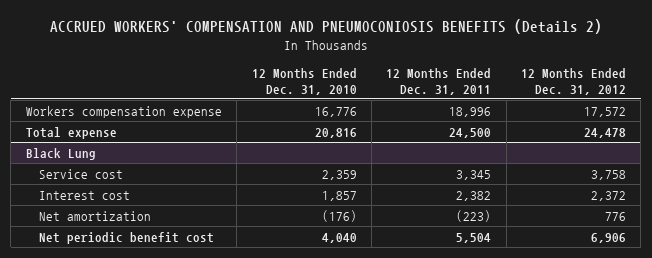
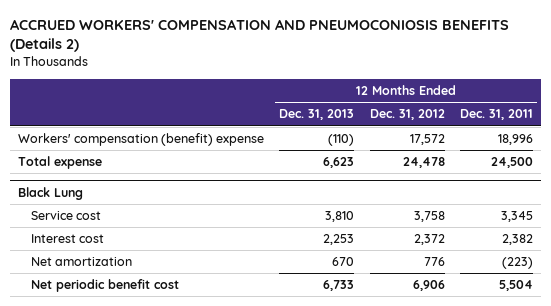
- | 12 Months Ended Dec. 31, 2010 | 12 Months Ended Dec. 31, 2011 | 12 Months Ended Dec. 31, 2012
+ | 12 Months Ended Dec. 31, 2013 | 12 Months Ended Dec. 31, 2012 | 12 Months Ended Dec. 31, 2011
- Workers compensation expense | 16,776 | 18,996 | 17,572
+ Workers' compensation (benefit) expense | (110) | 17,572 | 18,996

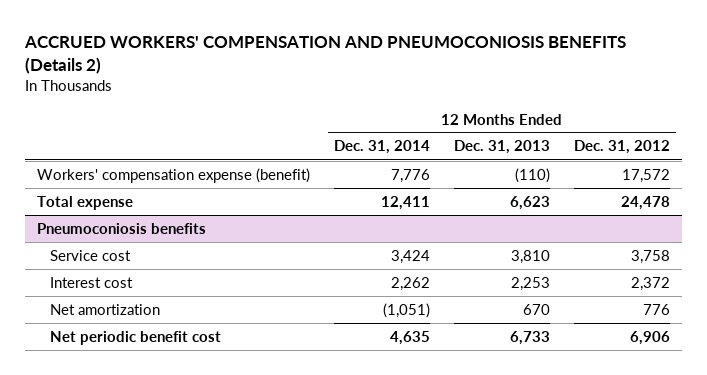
- | 12 Months Ended Dec. 31, 2013 | 12 Months Ended Dec. 31, 2012 | 12 Months Ended Dec. 31, 2011
+ | 12 Months Ended Dec. 31, 2014 | 12 Months Ended Dec. 31, 2013 | 12 Months Ended Dec. 31, 2012
- Workers' compensation (benefit) expense | (110) | 17,572 | 18,996
+ Workers' compensation expense (benefit) | 7,776 | (110) | 17,572
- Black Lung
+ Pneumoconiosis benefits

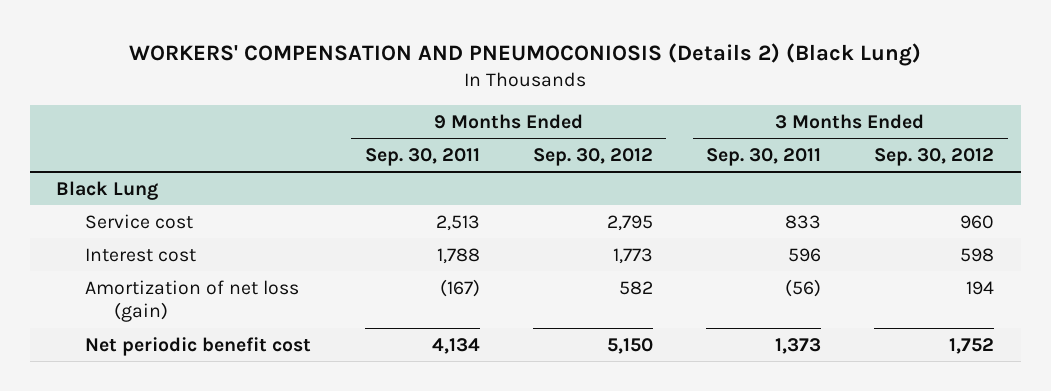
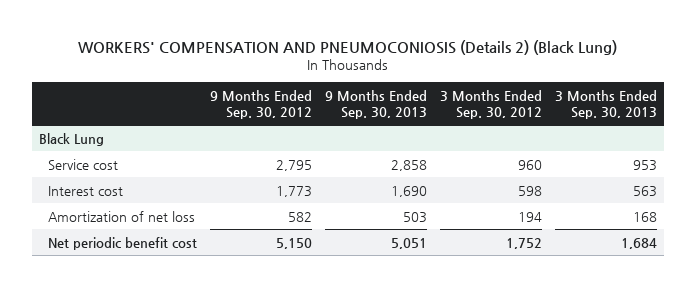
- | 9 Months Ended Sep. 30, 2011 | 9 Months Ended Sep. 30, 2012 | 3 Months Ended Sep. 30, 2011 | 3 Months Ended Sep. 30, 2012
+ | 9 Months Ended Sep. 30, 2012 | 9 Months Ended Sep. 30, 2013 | 3 Months Ended Sep. 30, 2012 | 3 Months Ended Sep. 30, 2013
@ Black Lung
- Amortization of net loss (gain) | (167) | 582 | (56) | 194
+ Amortization of net loss | 582 | 503 | 194 | 168

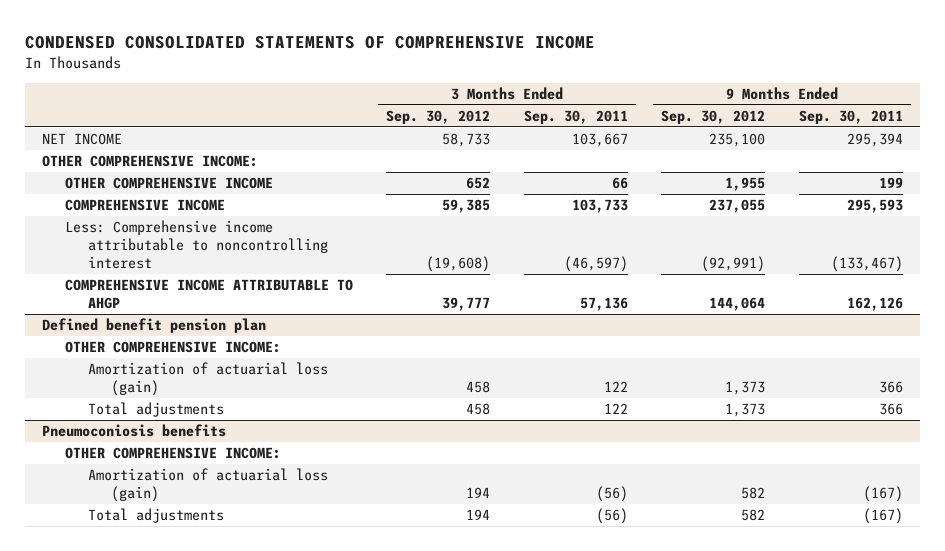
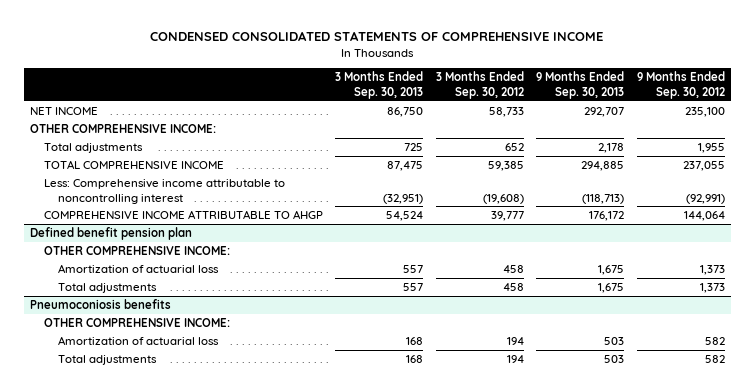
- | 3 Months Ended Sep. 30, 2012 | 3 Months Ended Sep. 30, 2011 | 9 Months Ended Sep. 30, 2012 | 9 Months Ended Sep. 30, 2011
+ | 3 Months Ended Sep. 30, 2013 | 3 Months Ended Sep. 30, 2012 | 9 Months Ended Sep. 30, 2013 | 9 Months Ended Sep. 30, 2012
- OTHER COMPREHENSIVE INCOME | 652 | 66 | 1,955 | 199
- COMPREHENSIVE INCOME | 59,385 | 103,733 | 237,055 | 295,593
+ Total adjustments | 725 | 652 | 2,178 | 1,955
+ TOTAL COMPREHENSIVE INCOME | 87,475 | 59,385 | 294,885 | 237,055
@ Defined benefit pension plan
- Amortization of actuarial loss (gain) | 458 | 122 | 1,373 | 366
+ Amortization of actuarial loss | 557 | 458 | 1,675 | 1,373
@ Pneumoconiosis benefits
- Amortization of actuarial loss (gain) | 194 | (56) | 582 | (167)
+ Amortization of actuarial loss | 168 | 194 | 503 | 582

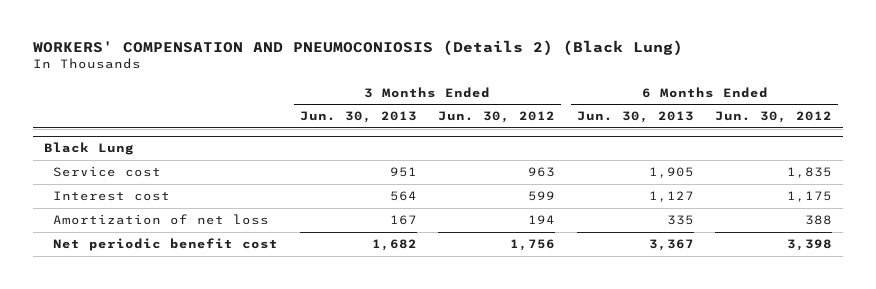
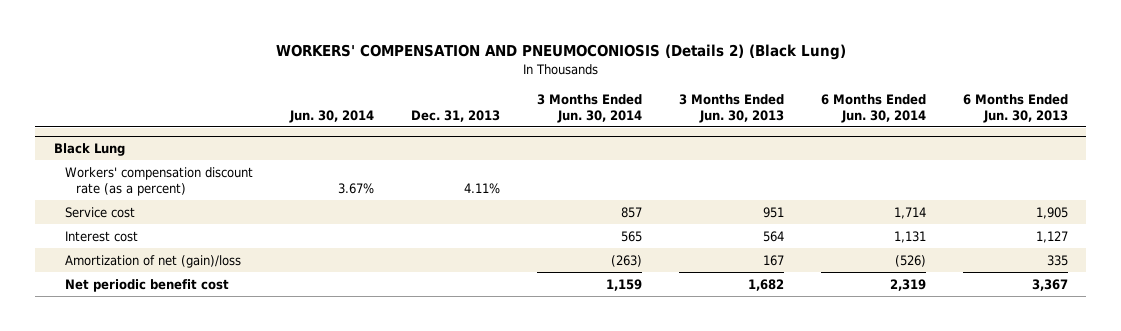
- | 3 Months Ended Jun. 30, 2013 | 3 Months Ended Jun. 30, 2012 | 6 Months Ended Jun. 30, 2013 | 6 Months Ended Jun. 30, 2012
+ | Jun. 30, 2014 | Dec. 31, 2013 | 3 Months Ended Jun. 30, 2014 | 3 Months Ended Jun. 30, 2013 | 6 Months Ended Jun. 30, 2014 | 6 Months Ended Jun. 30, 2013
@ Black Lung
+ Workers' compensation discount rate (as a percent) | 3.67% | 4.11% | | | |
- Amortization of net loss | 167 | 194 | 335 | 388
+ Amortization of net (gain)/loss | | | (263) | 167 | (526) | 335

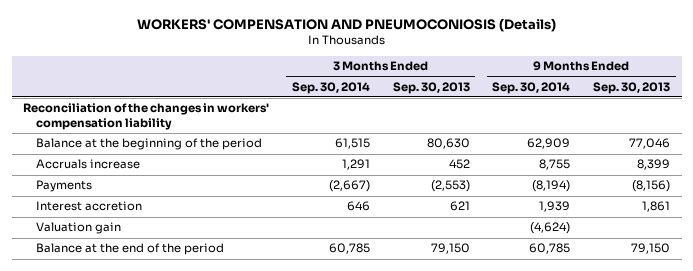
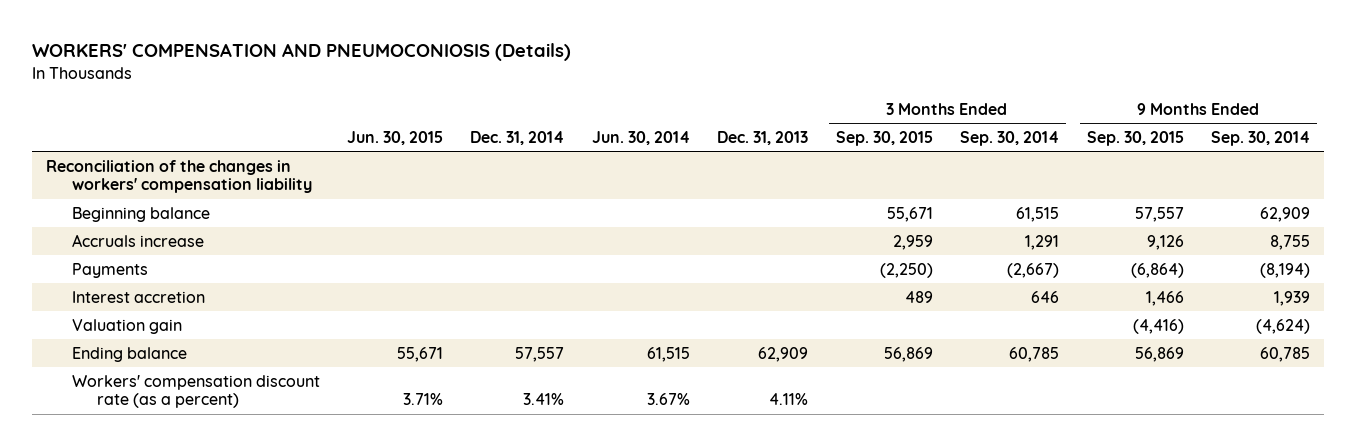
- | 3 Months Ended Sep. 30, 2014 | 3 Months Ended Sep. 30, 2013 | 9 Months Ended Sep. 30, 2014 | 9 Months Ended Sep. 30, 2013
+ | Jun. 30, 2015 | Dec. 31, 2014 | Jun. 30, 2014 | Dec. 31, 2013 | 3 Months Ended Sep. 30, 2015 | 3 Months Ended Sep. 30, 2014 | 9 Months Ended Sep. 30, 2015 | 9 Months Ended Sep. 30, 2014
- Balance at the beginning of the period | 61,515 | 80,630 | 62,909 | 77,046
+ Beginning balance | | | | | 55,671 | 61,515 | 57,557 | 62,909
- Balance at the end of the period | 60,785 | 79,150 | 60,785 | 79,150
+ Ending balance | 55,671 | 57,557 | 61,515 | 62,909 | 56,869 | 60,785 | 56,869 | 60,785
+ Workers' compensation discount rate (as a percent) | 3.71% | 3.41% | 3.67% | 4.11% | | | |

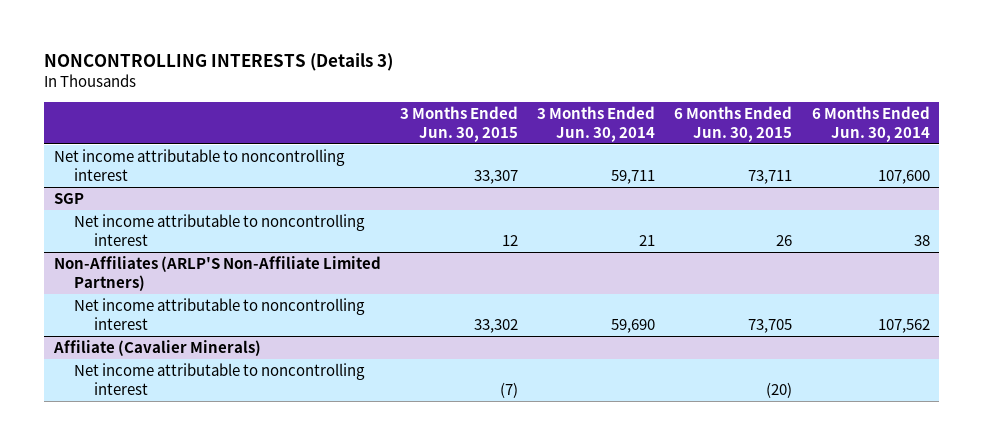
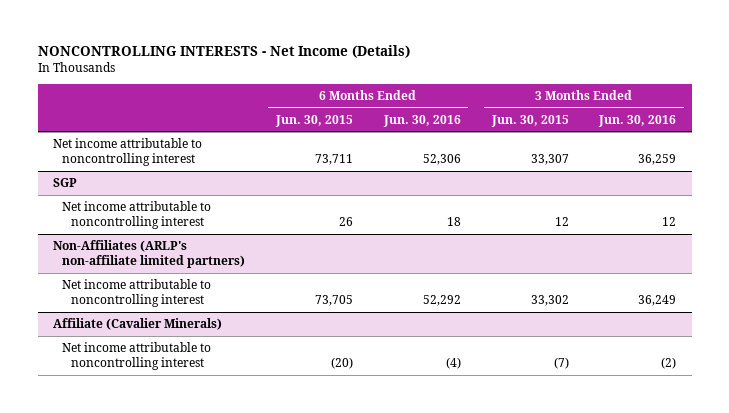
- NONCONTROLLING INTERESTS (Details 3)
+ NONCONTROLLING INTERESTS - Net Income (Details)
- | 3 Months Ended Jun. 30, 2015 | 3 Months Ended Jun. 30, 2014 | 6 Months Ended Jun. 30, 2015 | 6 Months Ended Jun. 30, 2014
+ | 6 Months Ended Jun. 30, 2015 | 6 Months Ended Jun. 30, 2016 | 3 Months Ended Jun. 30, 2015 | 3 Months Ended Jun. 30, 2016
- Non-Affiliates (ARLP'S Non-Affiliate Limited Partners)
+ Non-Affiliates (ARLP's non-affiliate limited partners)

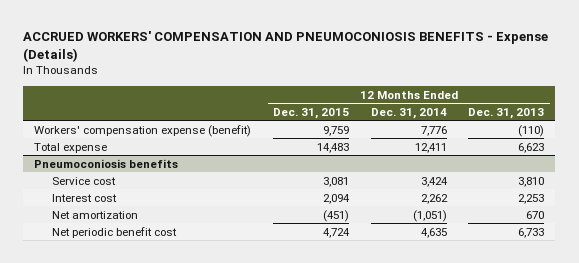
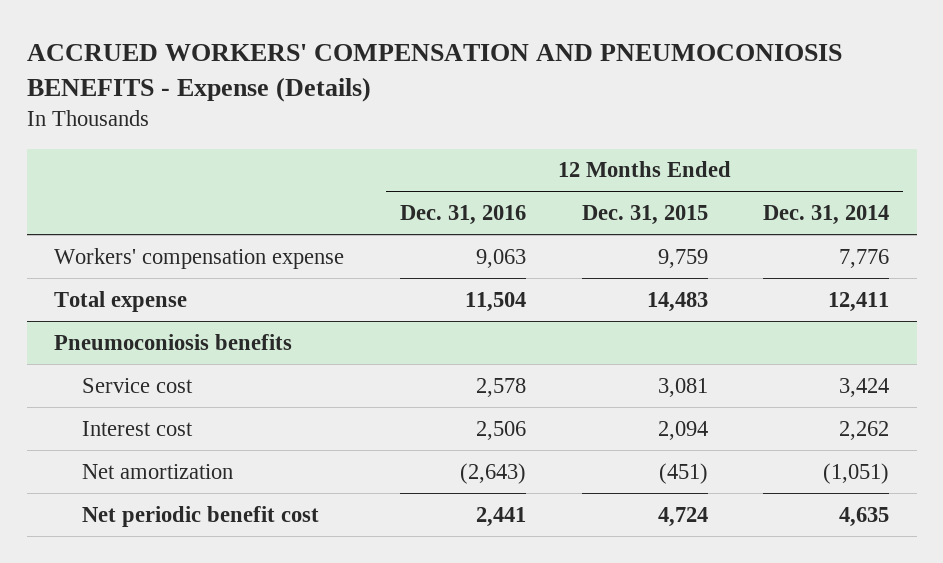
- | 12 Months Ended Dec. 31, 2015 | 12 Months Ended Dec. 31, 2014 | 12 Months Ended Dec. 31, 2013
+ | 12 Months Ended Dec. 31, 2016 | 12 Months Ended Dec. 31, 2015 | 12 Months Ended Dec. 31, 2014
- Workers' compensation expense (benefit) | 9,759 | 7,776 | (110)
+ Workers' compensation expense | 9,063 | 9,759 | 7,776

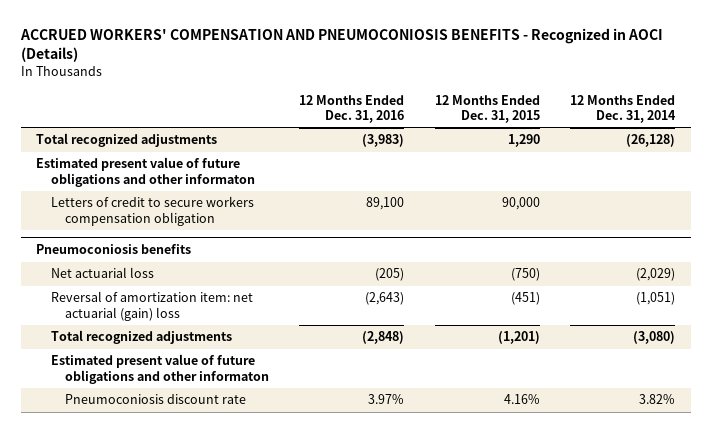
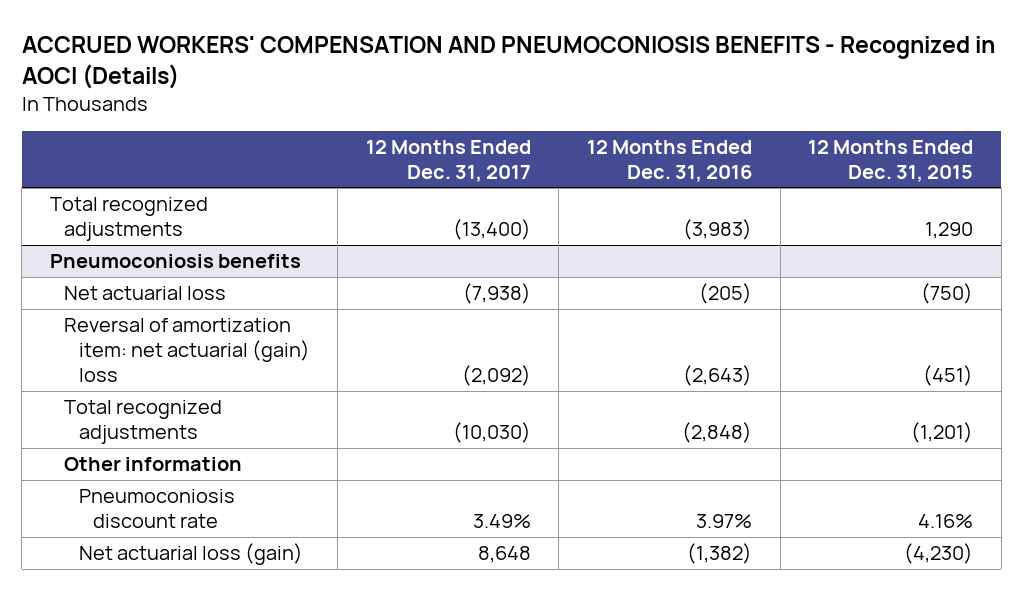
- | 12 Months Ended Dec. 31, 2016 | 12 Months Ended Dec. 31, 2015 | 12 Months Ended Dec. 31, 2014
+ | 12 Months Ended Dec. 31, 2017 | 12 Months Ended Dec. 31, 2016 | 12 Months Ended Dec. 31, 2015
- Estimated present value of future obligations and other informaton
- Letters of credit to secure workers compensation obligation | 89,100 | 90,000 |
@ Pneumoconiosis benefits
- Estimated present value of future obligations and other informaton
+ Other information
+ Net actuarial loss (gain) | 8,648 | (1,382) | (4,230)

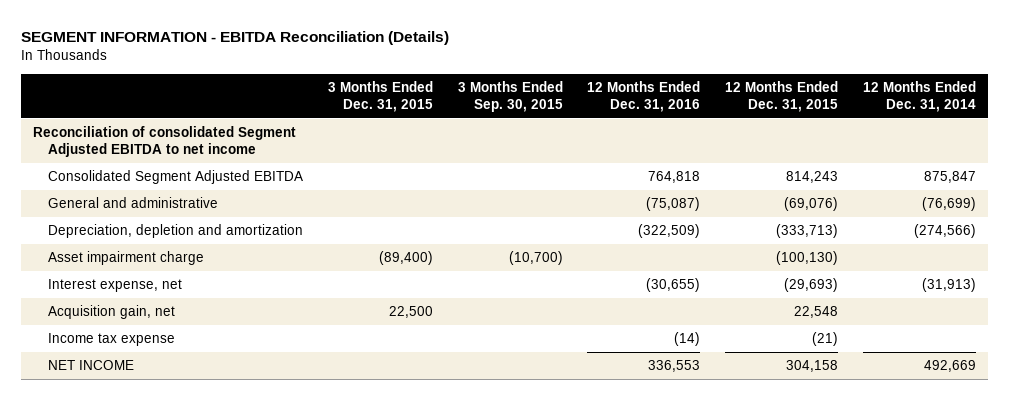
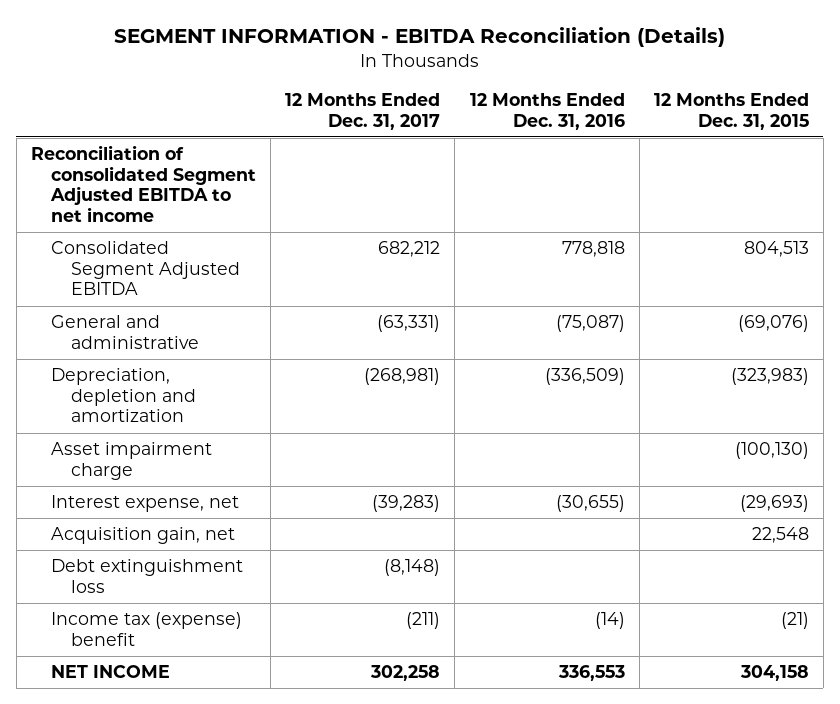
- | 3 Months Ended Dec. 31, 2015 | 3 Months Ended Sep. 30, 2015 | 12 Months Ended Dec. 31, 2016 | 12 Months Ended Dec. 31, 2015 | 12 Months Ended Dec. 31, 2014
+ | 12 Months Ended Dec. 31, 2017 | 12 Months Ended Dec. 31, 2016 | 12 Months Ended Dec. 31, 2015
- Consolidated Segment Adjusted EBITDA | | | 764,818 | 814,243 | 875,847
+ Consolidated Segment Adjusted EBITDA | 682,212 | 778,818 | 804,513
- Depreciation, depletion and amortization | | | (322,509) | (333,713) | (274,566)
+ Depreciation, depletion and amortization | (268,981) | (336,509) | (323,983)
- Income tax expense | | | (14) | (21) |
+ Debt extinguishment loss | (8,148) | |
+ Income tax (expense) benefit | (211) | (14) | (21)

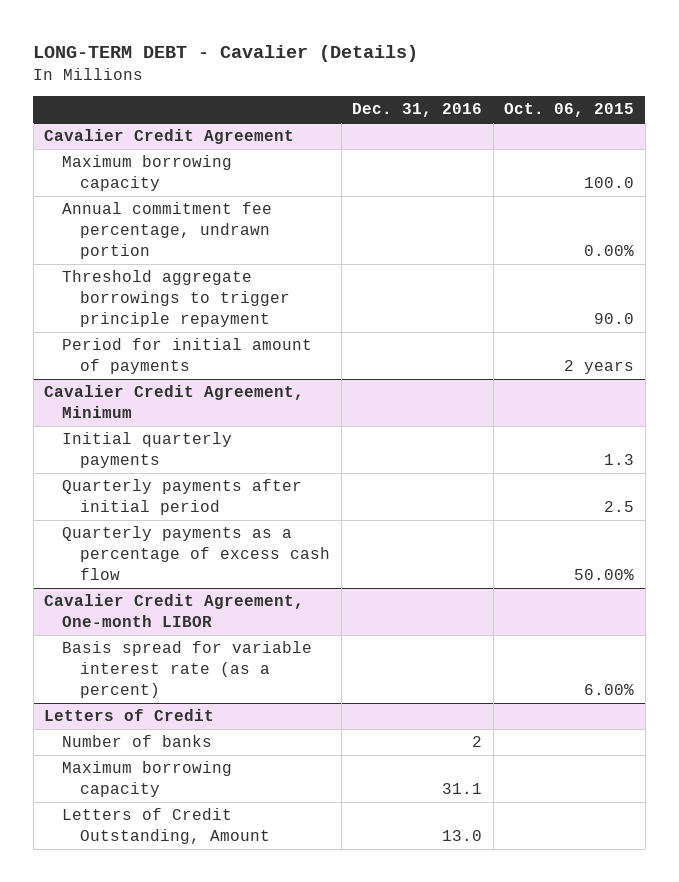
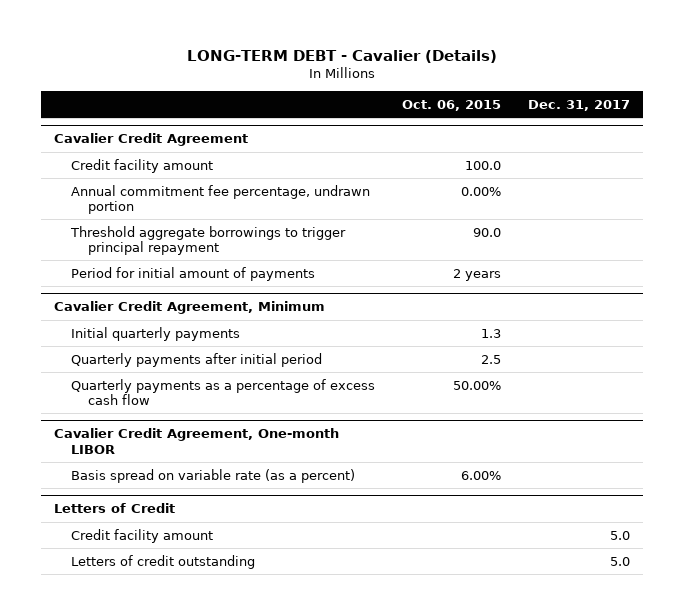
- | Dec. 31, 2016 | Oct. 06, 2015
+ | Oct. 06, 2015 | Dec. 31, 2017
@ Cavalier Credit Agreement
- Maximum borrowing capacity | | 100.0
+ Credit facility amount | 100.0 |
- Threshold aggregate borrowings to trigger principle repayment | | 90.0
+ Threshold aggregate borrowings to trigger principal repayment | 90.0 |
@ Cavalier Credit Agreement, One-month LIBOR
- Basis spread for variable interest rate (as a percent) | | 6.00%
+ Basis spread on variable rate (as a percent) | 6.00% |
@ Letters of Credit
- Number of banks | 2 |
- Maximum borrowing capacity | 31.1 |
- Letters of Credit Outstanding, Amount | 13.0 |
+ Credit facility amount | | 5.0
+ Letters of credit outstanding | | 5.0

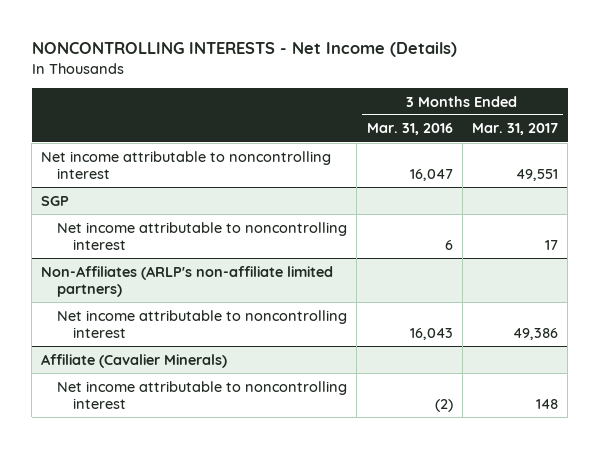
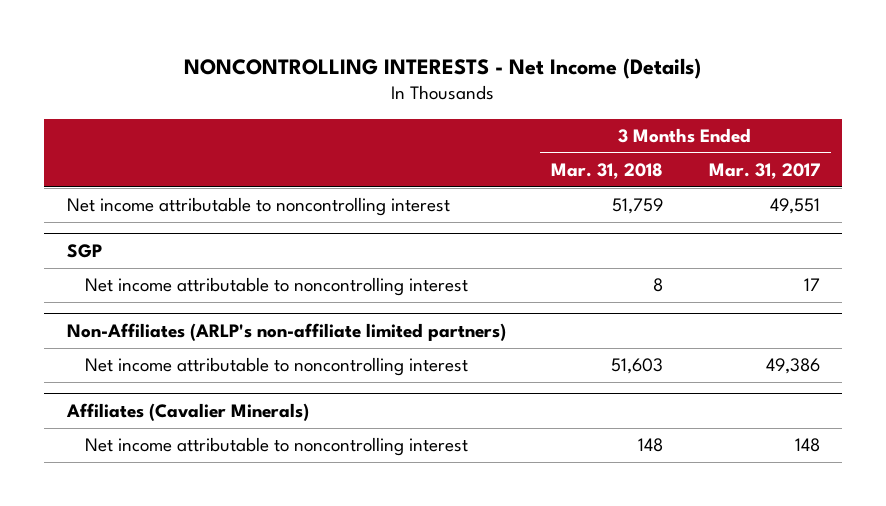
- | 3 Months Ended Mar. 31, 2016 | 3 Months Ended Mar. 31, 2017
+ | 3 Months Ended Mar. 31, 2018 | 3 Months Ended Mar. 31, 2017
- Affiliate (Cavalier Minerals)
+ Affiliates (Cavalier Minerals)

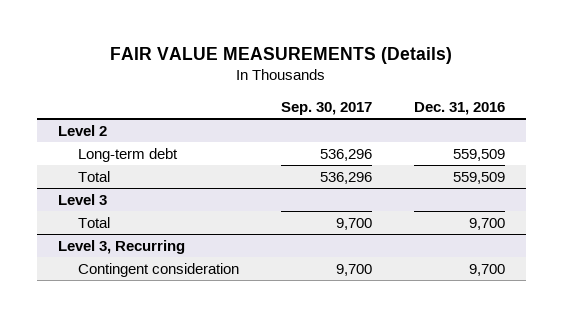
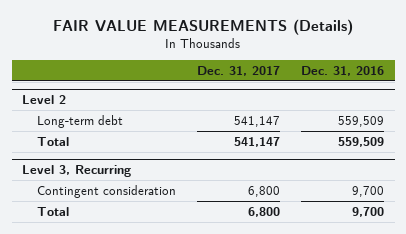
- | Sep. 30, 2017 | Dec. 31, 2016
+ | Dec. 31, 2017 | Dec. 31, 2016
- Level 3
- Total | 9,700 | 9,700
@ Level 3, Recurring
+ Total | 6,800 | 9,700

